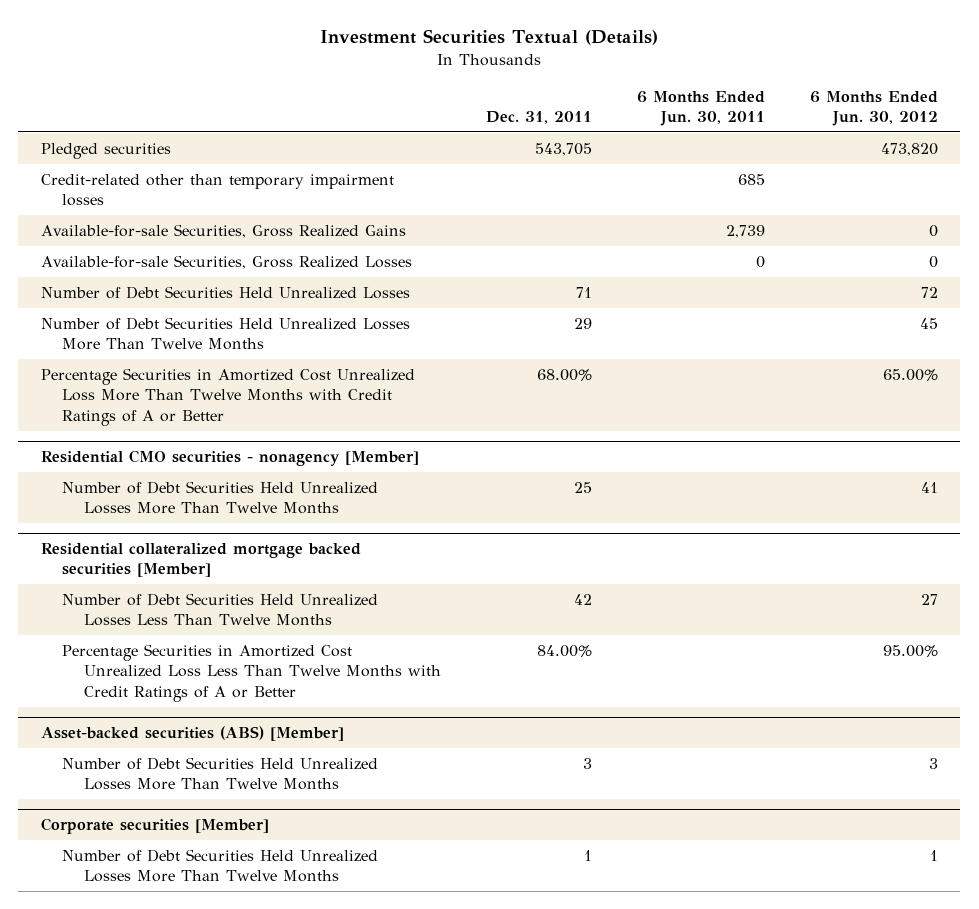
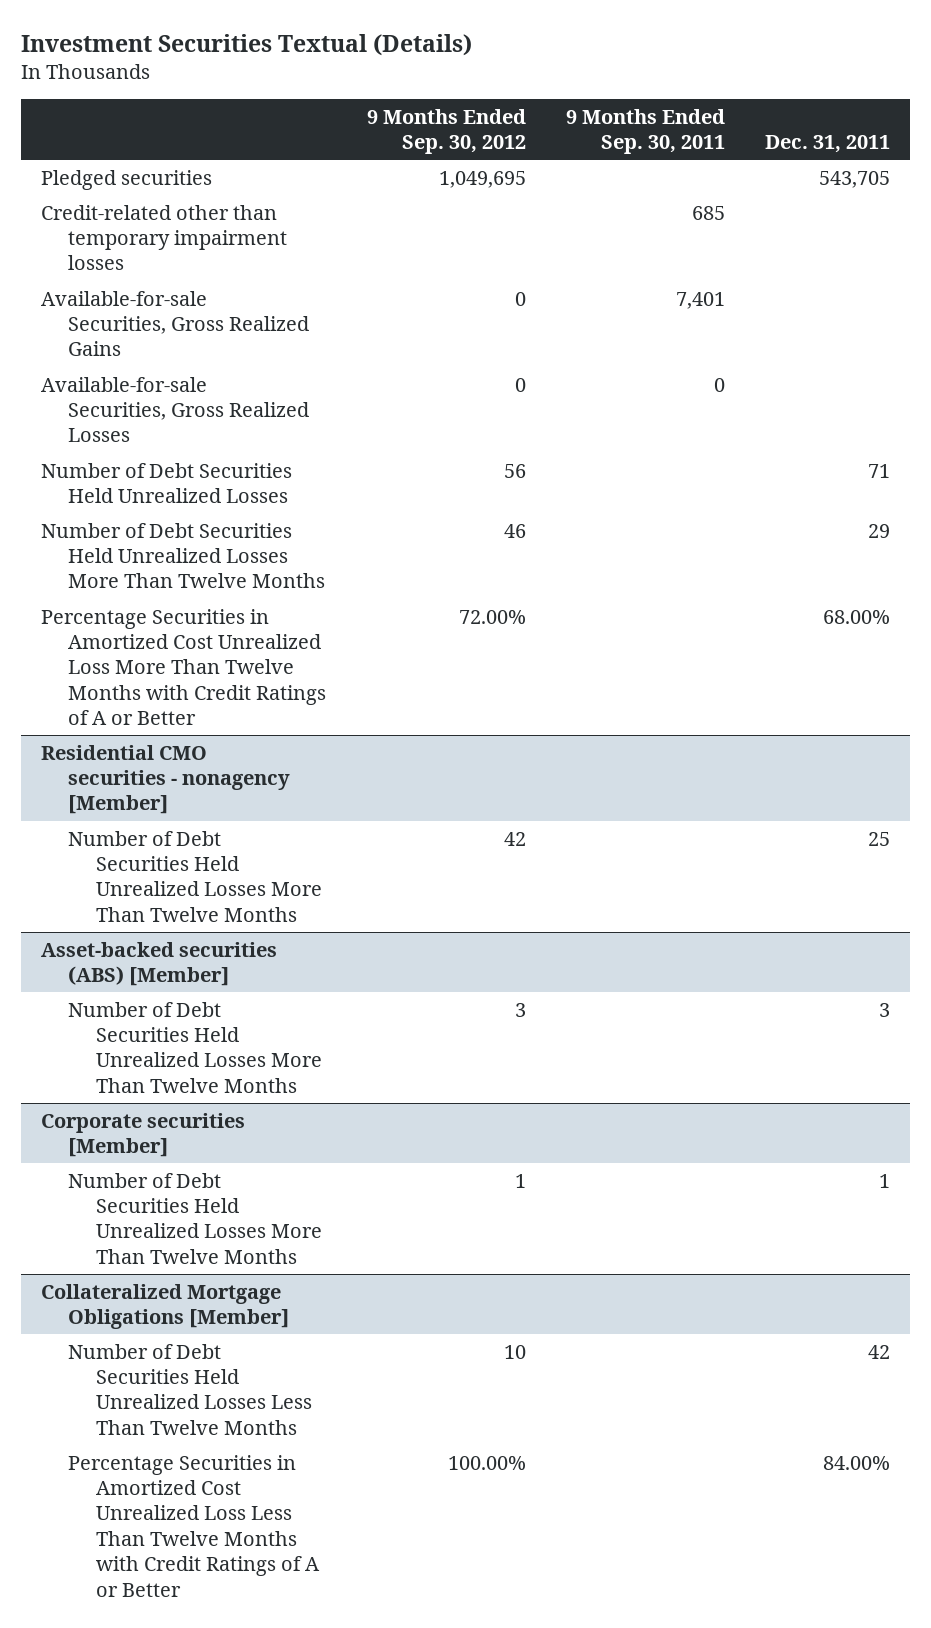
- | Dec. 31, 2011 | 6 Months Ended Jun. 30, 2011 | 6 Months Ended Jun. 30, 2012
+ | 9 Months Ended Sep. 30, 2012 | 9 Months Ended Sep. 30, 2011 | Dec. 31, 2011
- Residential collateralized mortgage backed securities [Member]
- Number of Debt Securities Held Unrealized Losses Less Than Twelve Months | 42 | | 27
- Percentage Securities in Amortized Cost Unrealized Loss Less Than Twelve Months with Credit Ratings of A or Better | 84.00% | | 95.00%
+ Collateralized Mortgage Obligations [Member]
+ Number of Debt Securities Held Unrealized Losses Less Than Twelve Months | 10 | | 42
+ Percentage Securities in Amortized Cost Unrealized Loss Less Than Twelve Months with Credit Ratings of A or Better | 100.00% | | 84.00%

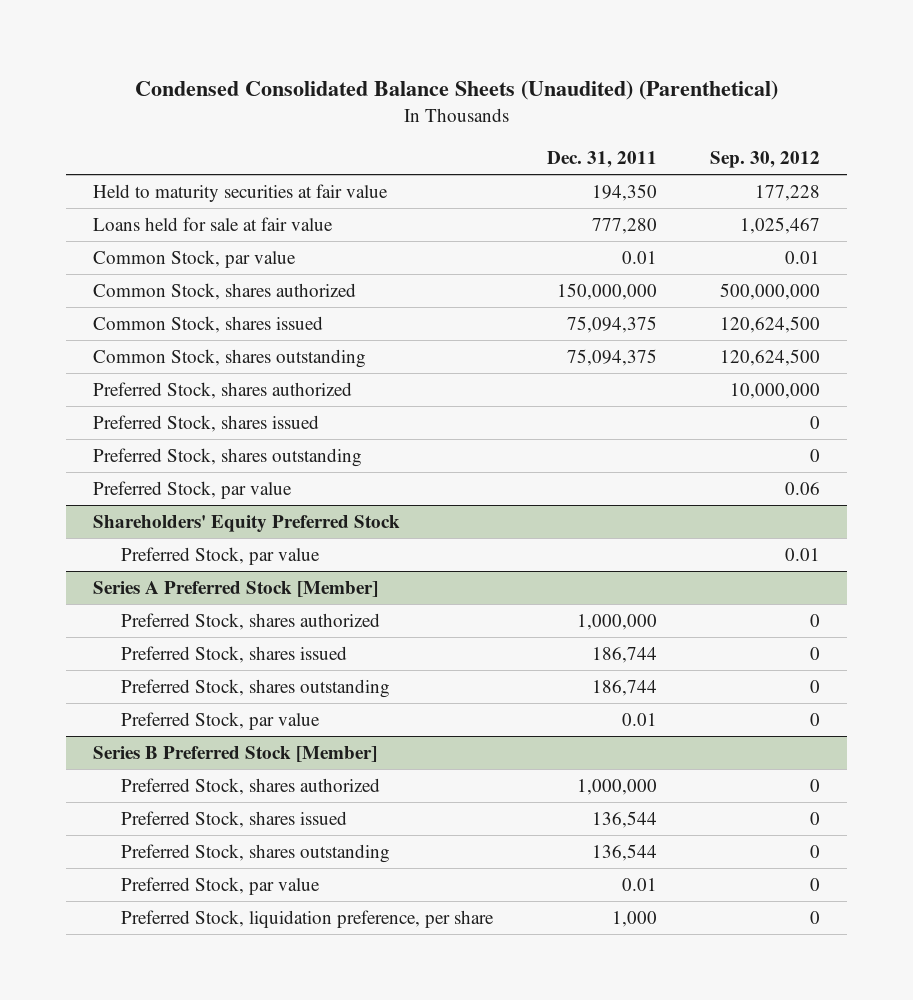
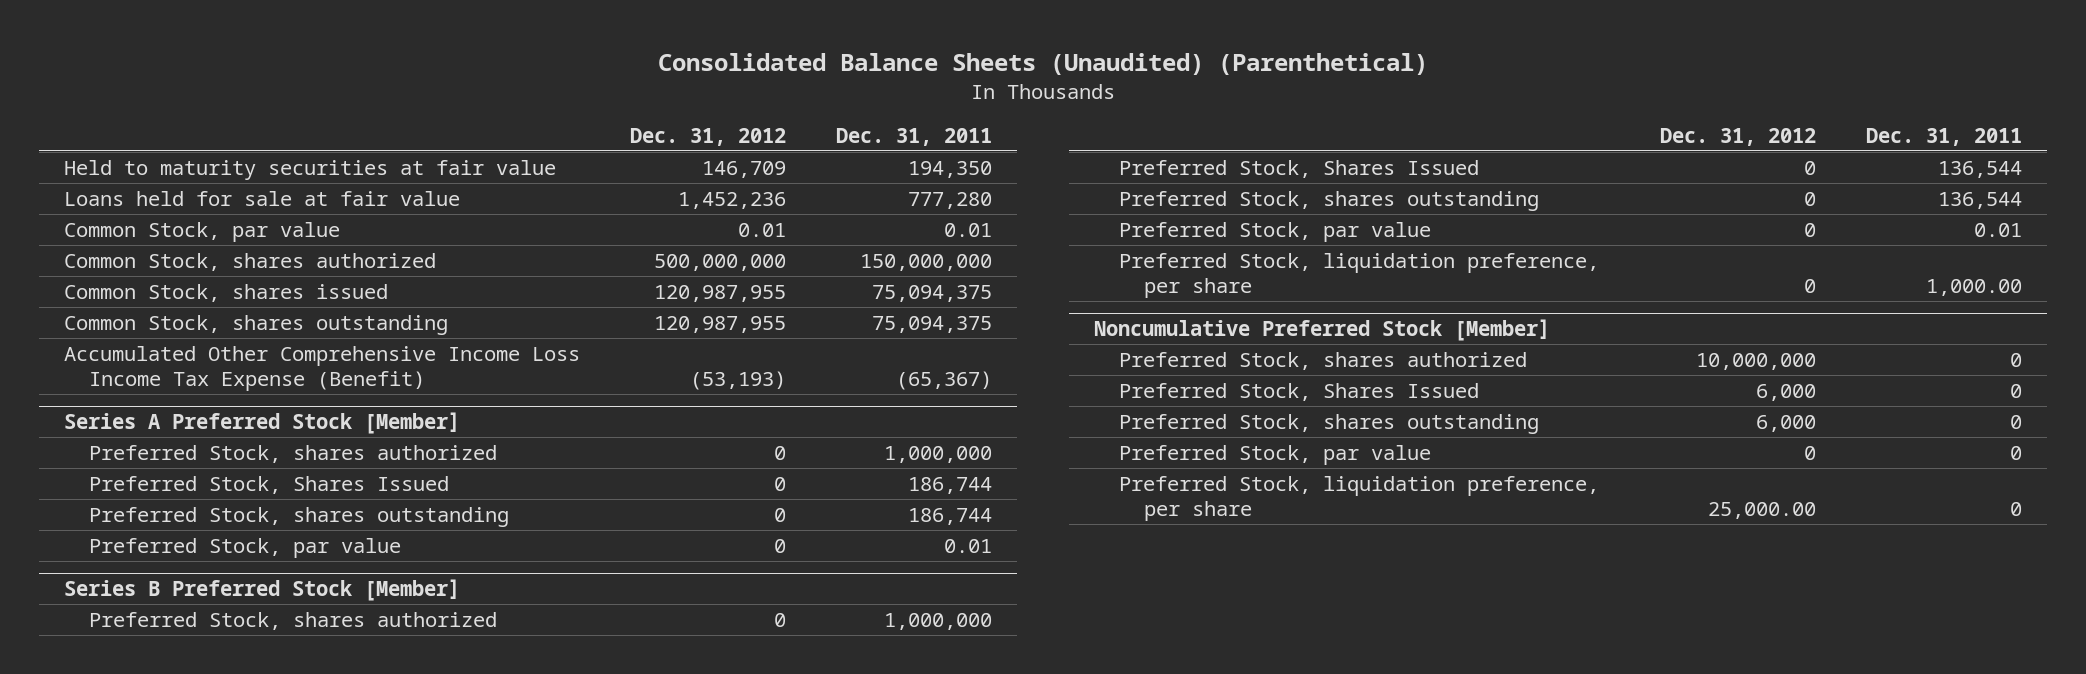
- Condensed Consolidated Balance Sheets (Unaudited) (Parenthetical)
+ Consolidated Balance Sheets (Unaudited) (Parenthetical)
- | Dec. 31, 2011 | Sep. 30, 2012
+ | Dec. 31, 2012 | Dec. 31, 2011
- Preferred Stock, shares authorized | | 10,000,000
- Preferred Stock, shares issued | | 0
- Preferred Stock, shares outstanding | | 0
- Preferred Stock, par value | | 0.06
- Shareholders' Equity Preferred Stock
- Preferred Stock, par value | | 0.01
+ Accumulated Other Comprehensive Income Loss Income Tax Expense (Benefit) | (53,193) | (65,367)
@ Series A Preferred Stock [Member]
- Preferred Stock, shares issued | 186,744 | 0
+ Preferred Stock, Shares Issued | 0 | 186,744
@ Series B Preferred Stock [Member]
- Preferred Stock, shares issued | 136,544 | 0
+ Preferred Stock, Shares Issued | 0 | 136,544
- Preferred Stock, liquidation preference, per share | 1,000 | 0
+ Preferred Stock, liquidation preference, per share | 0 | 1,000.00
+ Noncumulative Preferred Stock [Member]
+ Preferred Stock, shares authorized | 10,000,000 | 0
+ Preferred Stock, Shares Issued | 6,000 | 0
+ Preferred Stock, shares outstanding | 6,000 | 0
+ Preferred Stock, par value | 0 | 0
+ Preferred Stock, liquidation preference, per share | 25,000.00 | 0

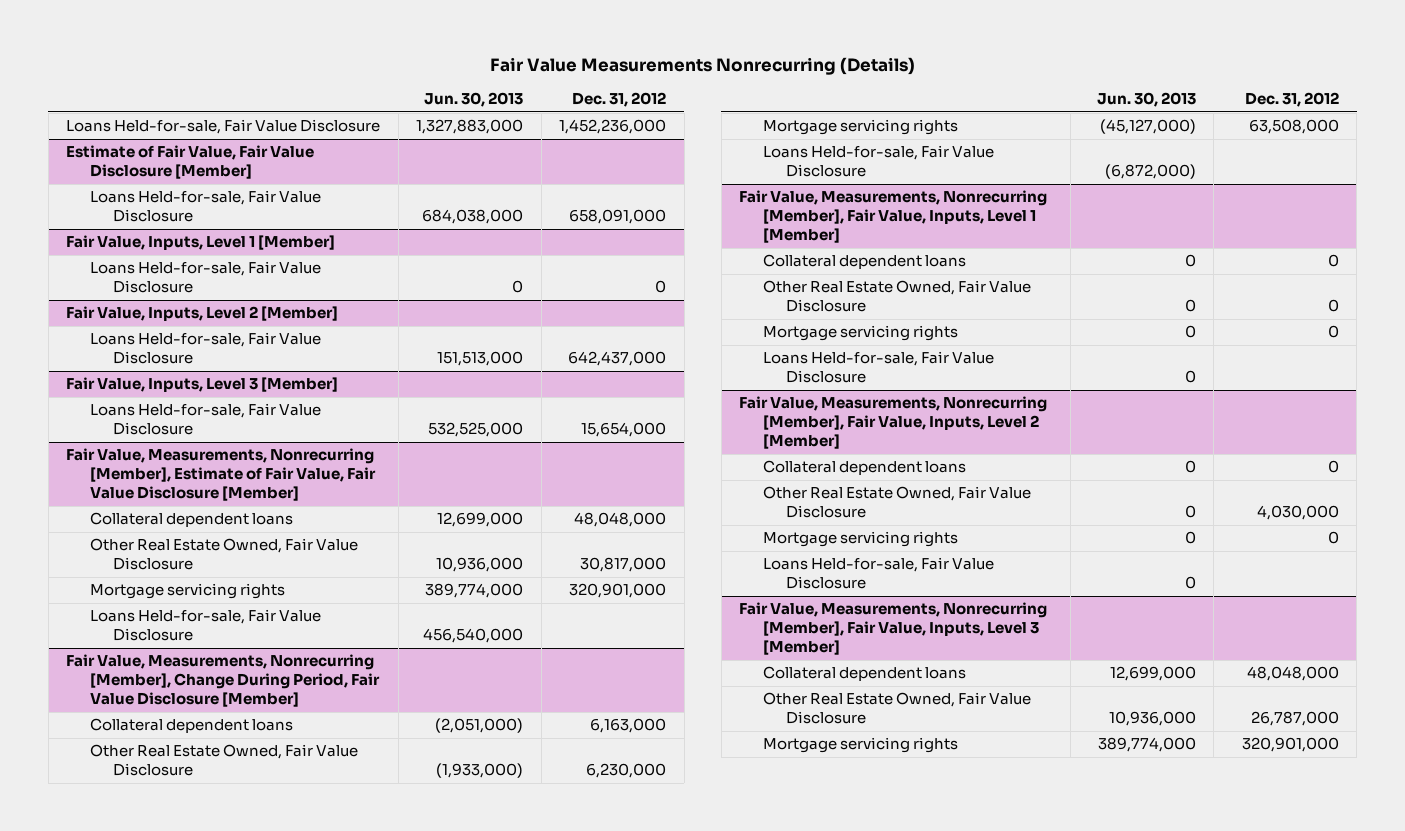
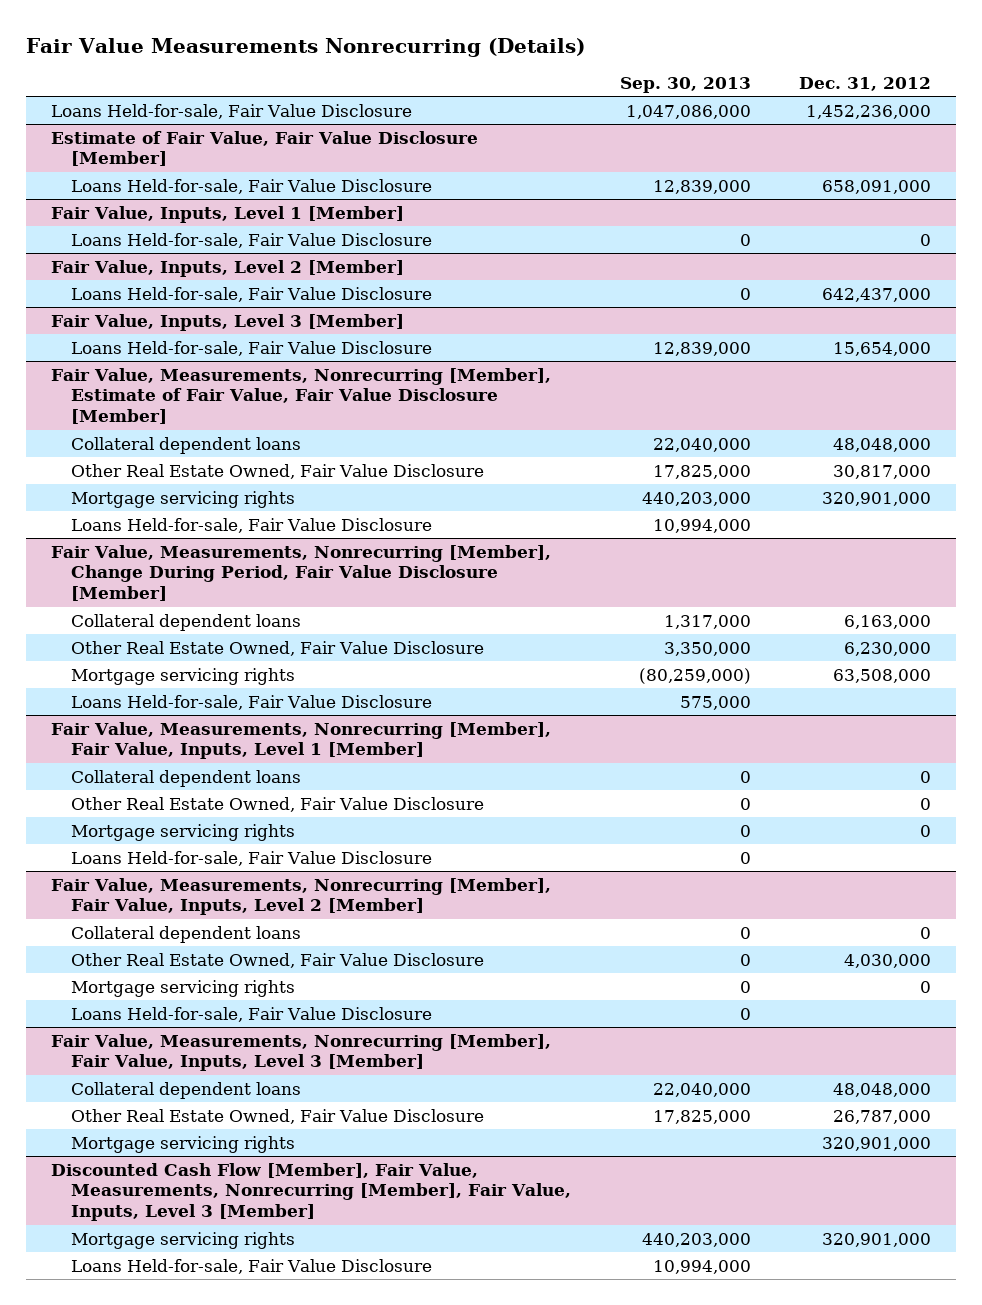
- | Jun. 30, 2013 | Dec. 31, 2012
+ | Sep. 30, 2013 | Dec. 31, 2012
+ Discounted Cash Flow [Member], Fair Value, Measurements, Nonrecurring [Member], Fair Value, Inputs, Level 3 [Member]
+ Mortgage servicing rights | 440,203,000 | 320,901,000
+ Loans Held-for-sale, Fair Value Disclosure | 10,994,000 |

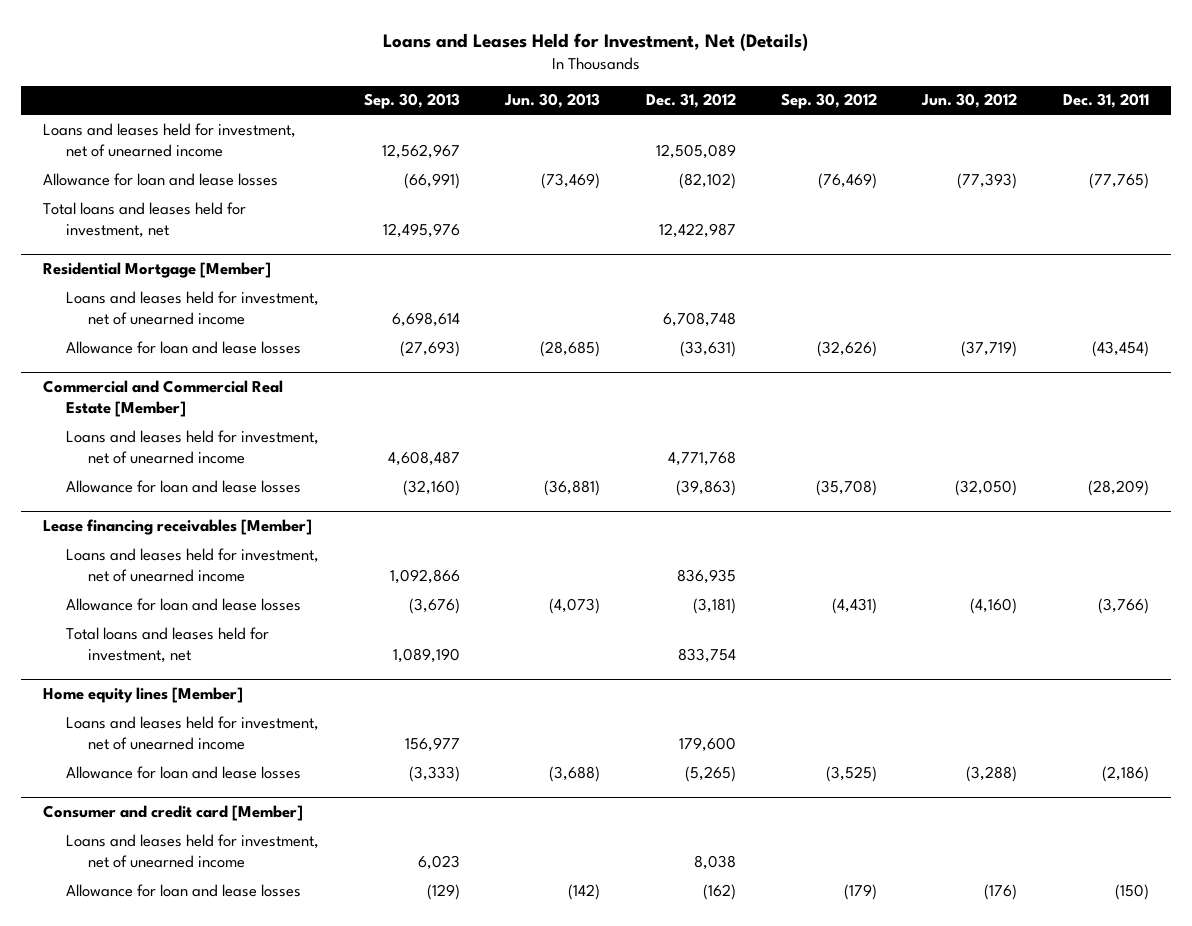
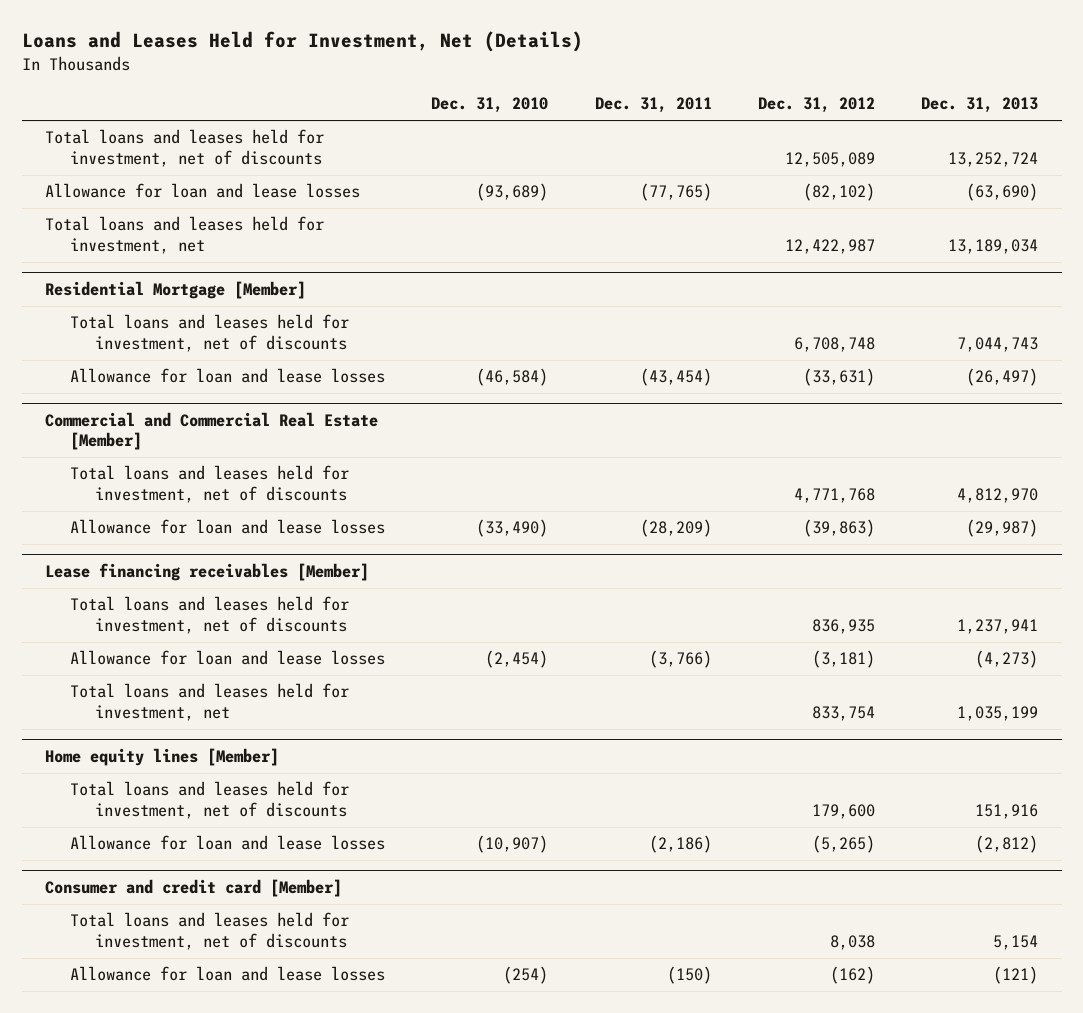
- | Sep. 30, 2013 | Jun. 30, 2013 | Dec. 31, 2012 | Sep. 30, 2012 | Jun. 30, 2012 | Dec. 31, 2011
+ | Dec. 31, 2010 | Dec. 31, 2011 | Dec. 31, 2012 | Dec. 31, 2013
- Loans and leases held for investment, net of unearned income | 12,562,967 | | 12,505,089 | | |
+ Total loans and leases held for investment, net of discounts | | | 12,505,089 | 13,252,724
@ Residential Mortgage [Member]
- Loans and leases held for investment, net of unearned income | 6,698,614 | | 6,708,748 | | |
+ Total loans and leases held for investment, net of discounts | | | 6,708,748 | 7,044,743
@ Commercial and Commercial Real Estate [Member]
- Loans and leases held for investment, net of unearned income | 4,608,487 | | 4,771,768 | | |
+ Total loans and leases held for investment, net of discounts | | | 4,771,768 | 4,812,970
@ Lease financing receivables [Member]
- Loans and leases held for investment, net of unearned income | 1,092,866 | | 836,935 | | |
+ Total loans and leases held for investment, net of discounts | | | 836,935 | 1,237,941
@ Home equity lines [Member]
- Loans and leases held for investment, net of unearned income | 156,977 | | 179,600 | | |
+ Total loans and leases held for investment, net of discounts | | | 179,600 | 151,916
@ Consumer and credit card [Member]
- Loans and leases held for investment, net of unearned income | 6,023 | | 8,038 | | |
+ Total loans and leases held for investment, net of discounts | | | 8,038 | 5,154

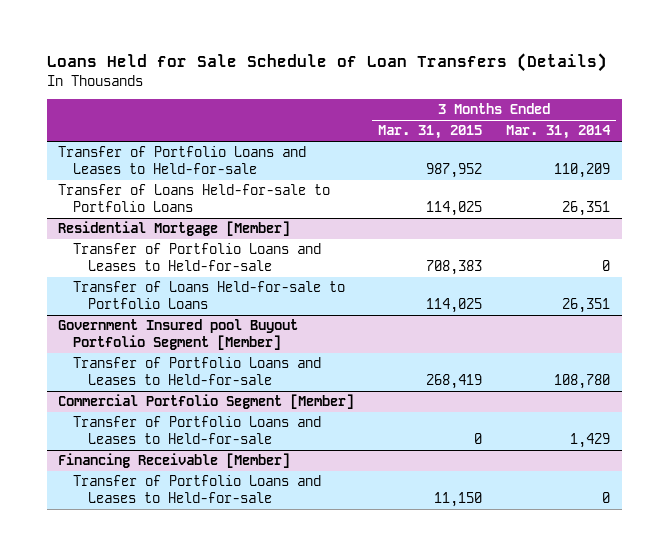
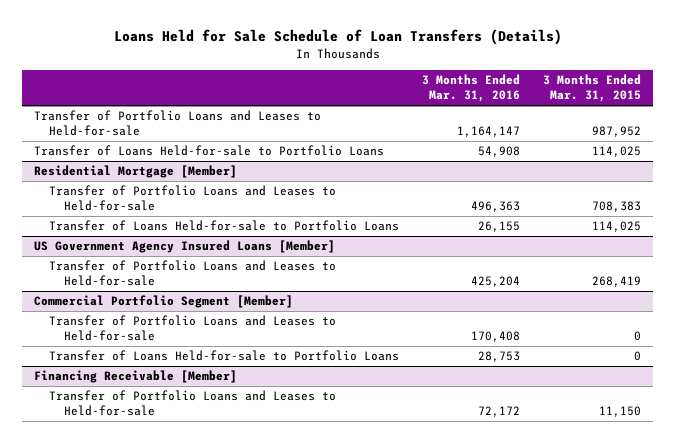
- | 3 Months Ended Mar. 31, 2015 | 3 Months Ended Mar. 31, 2014
+ | 3 Months Ended Mar. 31, 2016 | 3 Months Ended Mar. 31, 2015
- Government Insured pool Buyout Portfolio Segment [Member]
+ US Government Agency Insured Loans [Member]
@ Commercial Portfolio Segment [Member]
+ Transfer of Loans Held-for-sale to Portfolio Loans | 28,753 | 0

